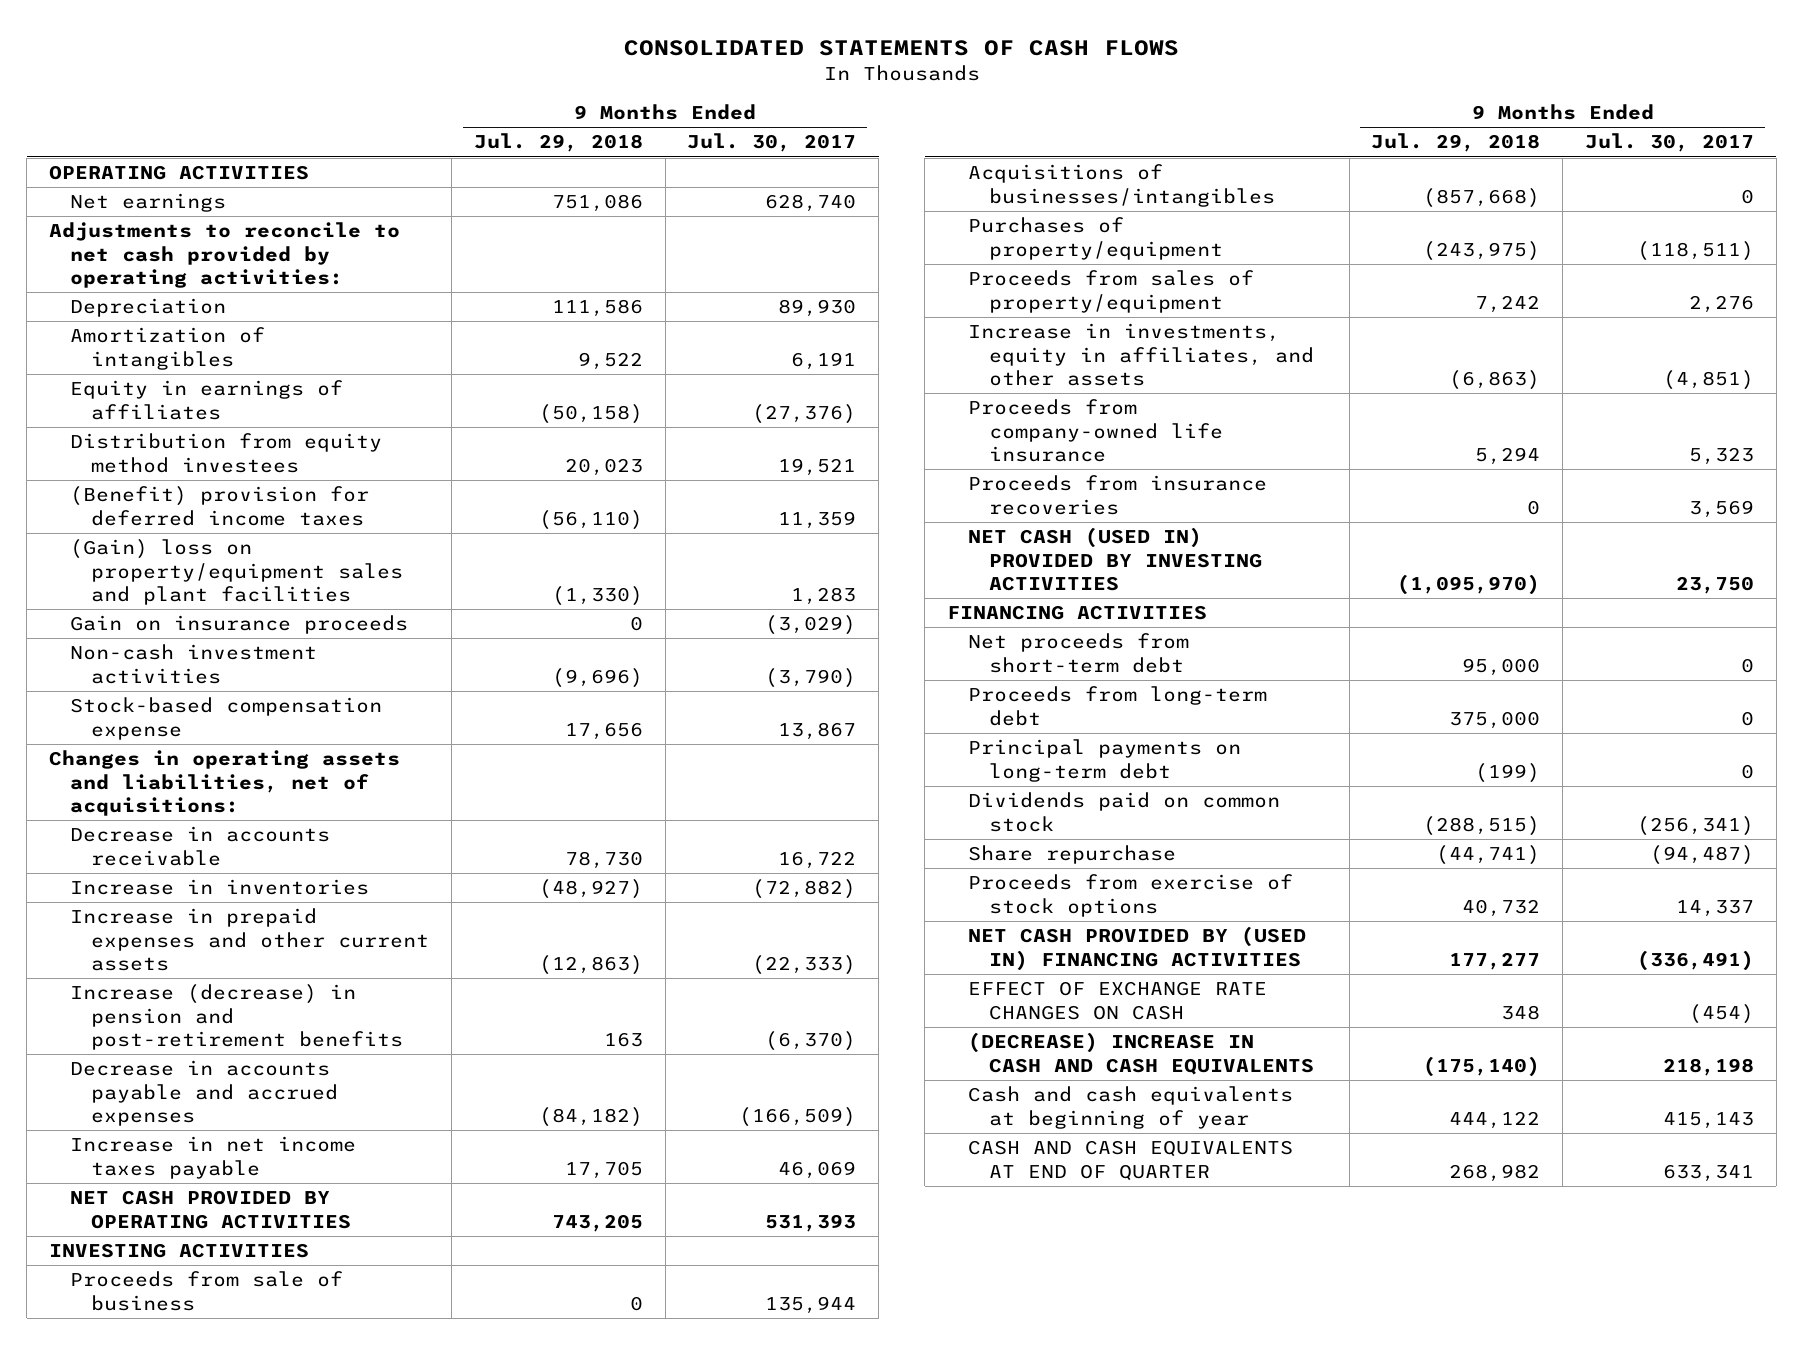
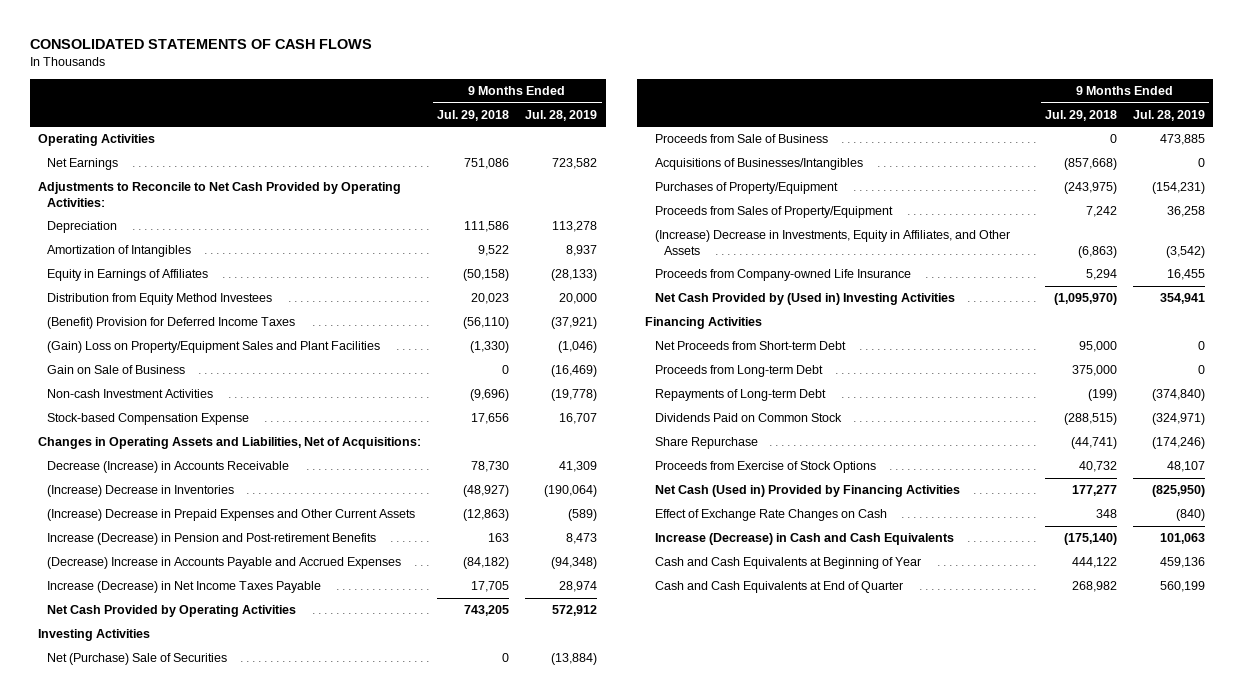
- | 9 Months Ended Jul. 29, 2018 | 9 Months Ended Jul. 30, 2017
+ | 9 Months Ended Jul. 29, 2018 | 9 Months Ended Jul. 28, 2019
- OPERATING ACTIVITIES
- Net earnings | 751,086 | 628,740
- Adjustments to reconcile to net cash provided by operating activities:
+ Operating Activities
+ Net Earnings | 751,086 | 723,582
+ Adjustments to Reconcile to Net Cash Provided by Operating Activities:
- Amortization of intangibles | 9,522 | 6,191
- Equity in earnings of affiliates | (50,158) | (27,376)
- Distribution from equity method investees | 20,023 | 19,521
- (Benefit) provision for deferred income taxes | (56,110) | 11,359
- (Gain) loss on property/equipment sales and plant facilities | (1,330) | 1,283
- Gain on insurance proceeds | 0 | (3,029)
- Non-cash investment activities | (9,696) | (3,790)
- Stock-based compensation expense | 17,656 | 13,867
- Changes in operating assets and liabilities, net of acquisitions:
- Decrease in accounts receivable | 78,730 | 16,722
- Increase in inventories | (48,927) | (72,882)
- Increase in prepaid expenses and other current assets | (12,863) | (22,333)
- Increase (decrease) in pension and post-retirement benefits | 163 | (6,370)
- Decrease in accounts payable and accrued expenses | (84,182) | (166,509)
- Increase in net income taxes payable | 17,705 | 46,069
- NET CASH PROVIDED BY OPERATING ACTIVITIES | 743,205 | 531,393
- INVESTING ACTIVITIES
- Proceeds from sale of business | 0 | 135,944
- Acquisitions of businesses/intangibles | (857,668) | 0
- Purchases of property/equipment | (243,975) | (118,511)
- Proceeds from sales of property/equipment | 7,242 | 2,276
- Increase in investments, equity in affiliates, and other assets | (6,863) | (4,851)
- Proceeds from company-owned life insurance | 5,294 | 5,323
- Proceeds from insurance recoveries | 0 | 3,569
- NET CASH (USED IN) PROVIDED BY INVESTING ACTIVITIES | (1,095,970) | 23,750
- FINANCING ACTIVITIES
- Net proceeds from short-term debt | 95,000 | 0
- Proceeds from long-term debt | 375,000 | 0
- Principal payments on long-term debt | (199) | 0
- Dividends paid on common stock | (288,515) | (256,341)
- Share repurchase | (44,741) | (94,487)
- Proceeds from exercise of stock options | 40,732 | 14,337
- NET CASH PROVIDED BY (USED IN) FINANCING ACTIVITIES | 177,277 | (336,491)
- EFFECT OF EXCHANGE RATE CHANGES ON CASH | 348 | (454)
- (DECREASE) INCREASE IN CASH AND CASH EQUIVALENTS | (175,140) | 218,198
- Cash and cash equivalents at beginning of year | 444,122 | 415,143
- CASH AND CASH EQUIVALENTS AT END OF QUARTER | 268,982 | 633,341
+ Amortization of Intangibles | 9,522 | 8,937
+ Equity in Earnings of Affiliates | (50,158) | (28,133)
+ Distribution from Equity Method Investees | 20,023 | 20,000
+ (Benefit) Provision for Deferred Income Taxes | (56,110) | (37,921)
+ (Gain) Loss on Property/Equipment Sales and Plant Facilities | (1,330) | (1,046)
+ Gain on Sale of Business | 0 | (16,469)
+ Non-cash Investment Activities | (9,696) | (19,778)
+ Stock-based Compensation Expense | 17,656 | 16,707
+ Changes in Operating Assets and Liabilities, Net of Acquisitions:
+ Decrease (Increase) in Accounts Receivable | 78,730 | 41,309
+ (Increase) Decrease in Inventories | (48,927) | (190,064)
+ (Increase) Decrease in Prepaid Expenses and Other Current Assets | (12,863) | (589)
+ Increase (Decrease) in Pension and Post-retirement Benefits | 163 | 8,473
+ (Decrease) Increase in Accounts Payable and Accrued Expenses | (84,182) | (94,348)
+ Increase (Decrease) in Net Income Taxes Payable | 17,705 | 28,974
+ Net Cash Provided by Operating Activities | 743,205 | 572,912
+ Investing Activities
+ Net (Purchase) Sale of Securities | 0 | (13,884)
+ Proceeds from Sale of Business | 0 | 473,885
+ Acquisitions of Businesses/Intangibles | (857,668) | 0
+ Purchases of Property/Equipment | (243,975) | (154,231)
+ Proceeds from Sales of Property/Equipment | 7,242 | 36,258
+ (Increase) Decrease in Investments, Equity in Affiliates, and Other Assets | (6,863) | (3,542)
+ Proceeds from Company-owned Life Insurance | 5,294 | 16,455
+ Net Cash Provided by (Used in) Investing Activities | (1,095,970) | 354,941
+ Financing Activities
+ Net Proceeds from Short-term Debt | 95,000 | 0
+ Proceeds from Long-term Debt | 375,000 | 0
+ Repayments of Long-term Debt | (199) | (374,840)
+ Dividends Paid on Common Stock | (288,515) | (324,971)
+ Share Repurchase | (44,741) | (174,246)
+ Proceeds from Exercise of Stock Options | 40,732 | 48,107
+ Net Cash (Used in) Provided by Financing Activities | 177,277 | (825,950)
+ Effect of Exchange Rate Changes on Cash | 348 | (840)
+ Increase (Decrease) in Cash and Cash Equivalents | (175,140) | 101,063
+ Cash and Cash Equivalents at Beginning of Year | 444,122 | 459,136
+ Cash and Cash Equivalents at End of Quarter | 268,982 | 560,199

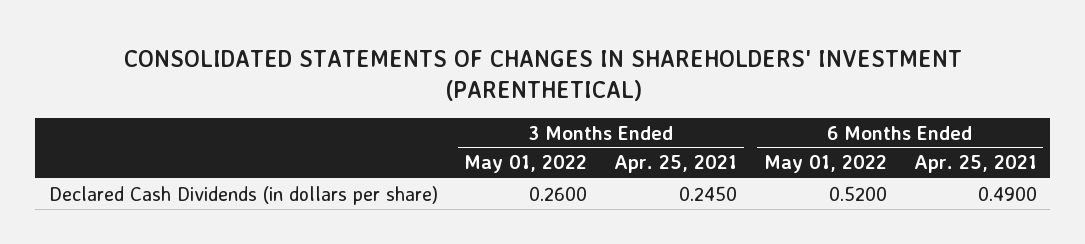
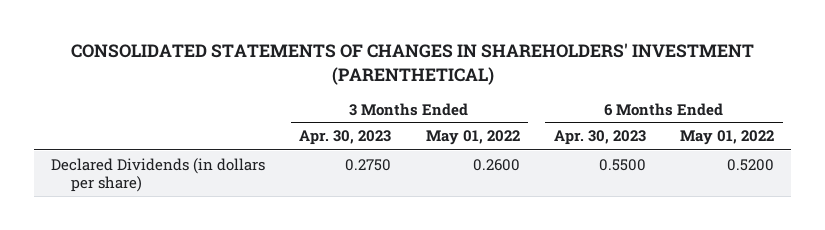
- | 3 Months Ended May 01, 2022 | 3 Months Ended Apr. 25, 2021 | 6 Months Ended May 01, 2022 | 6 Months Ended Apr. 25, 2021
+ | 3 Months Ended Apr. 30, 2023 | 3 Months Ended May 01, 2022 | 6 Months Ended Apr. 30, 2023 | 6 Months Ended May 01, 2022
- Declared Cash Dividends (in dollars per share) | 0.2600 | 0.2450 | 0.5200 | 0.4900
+ Declared Dividends (in dollars per share) | 0.2750 | 0.2600 | 0.5500 | 0.5200

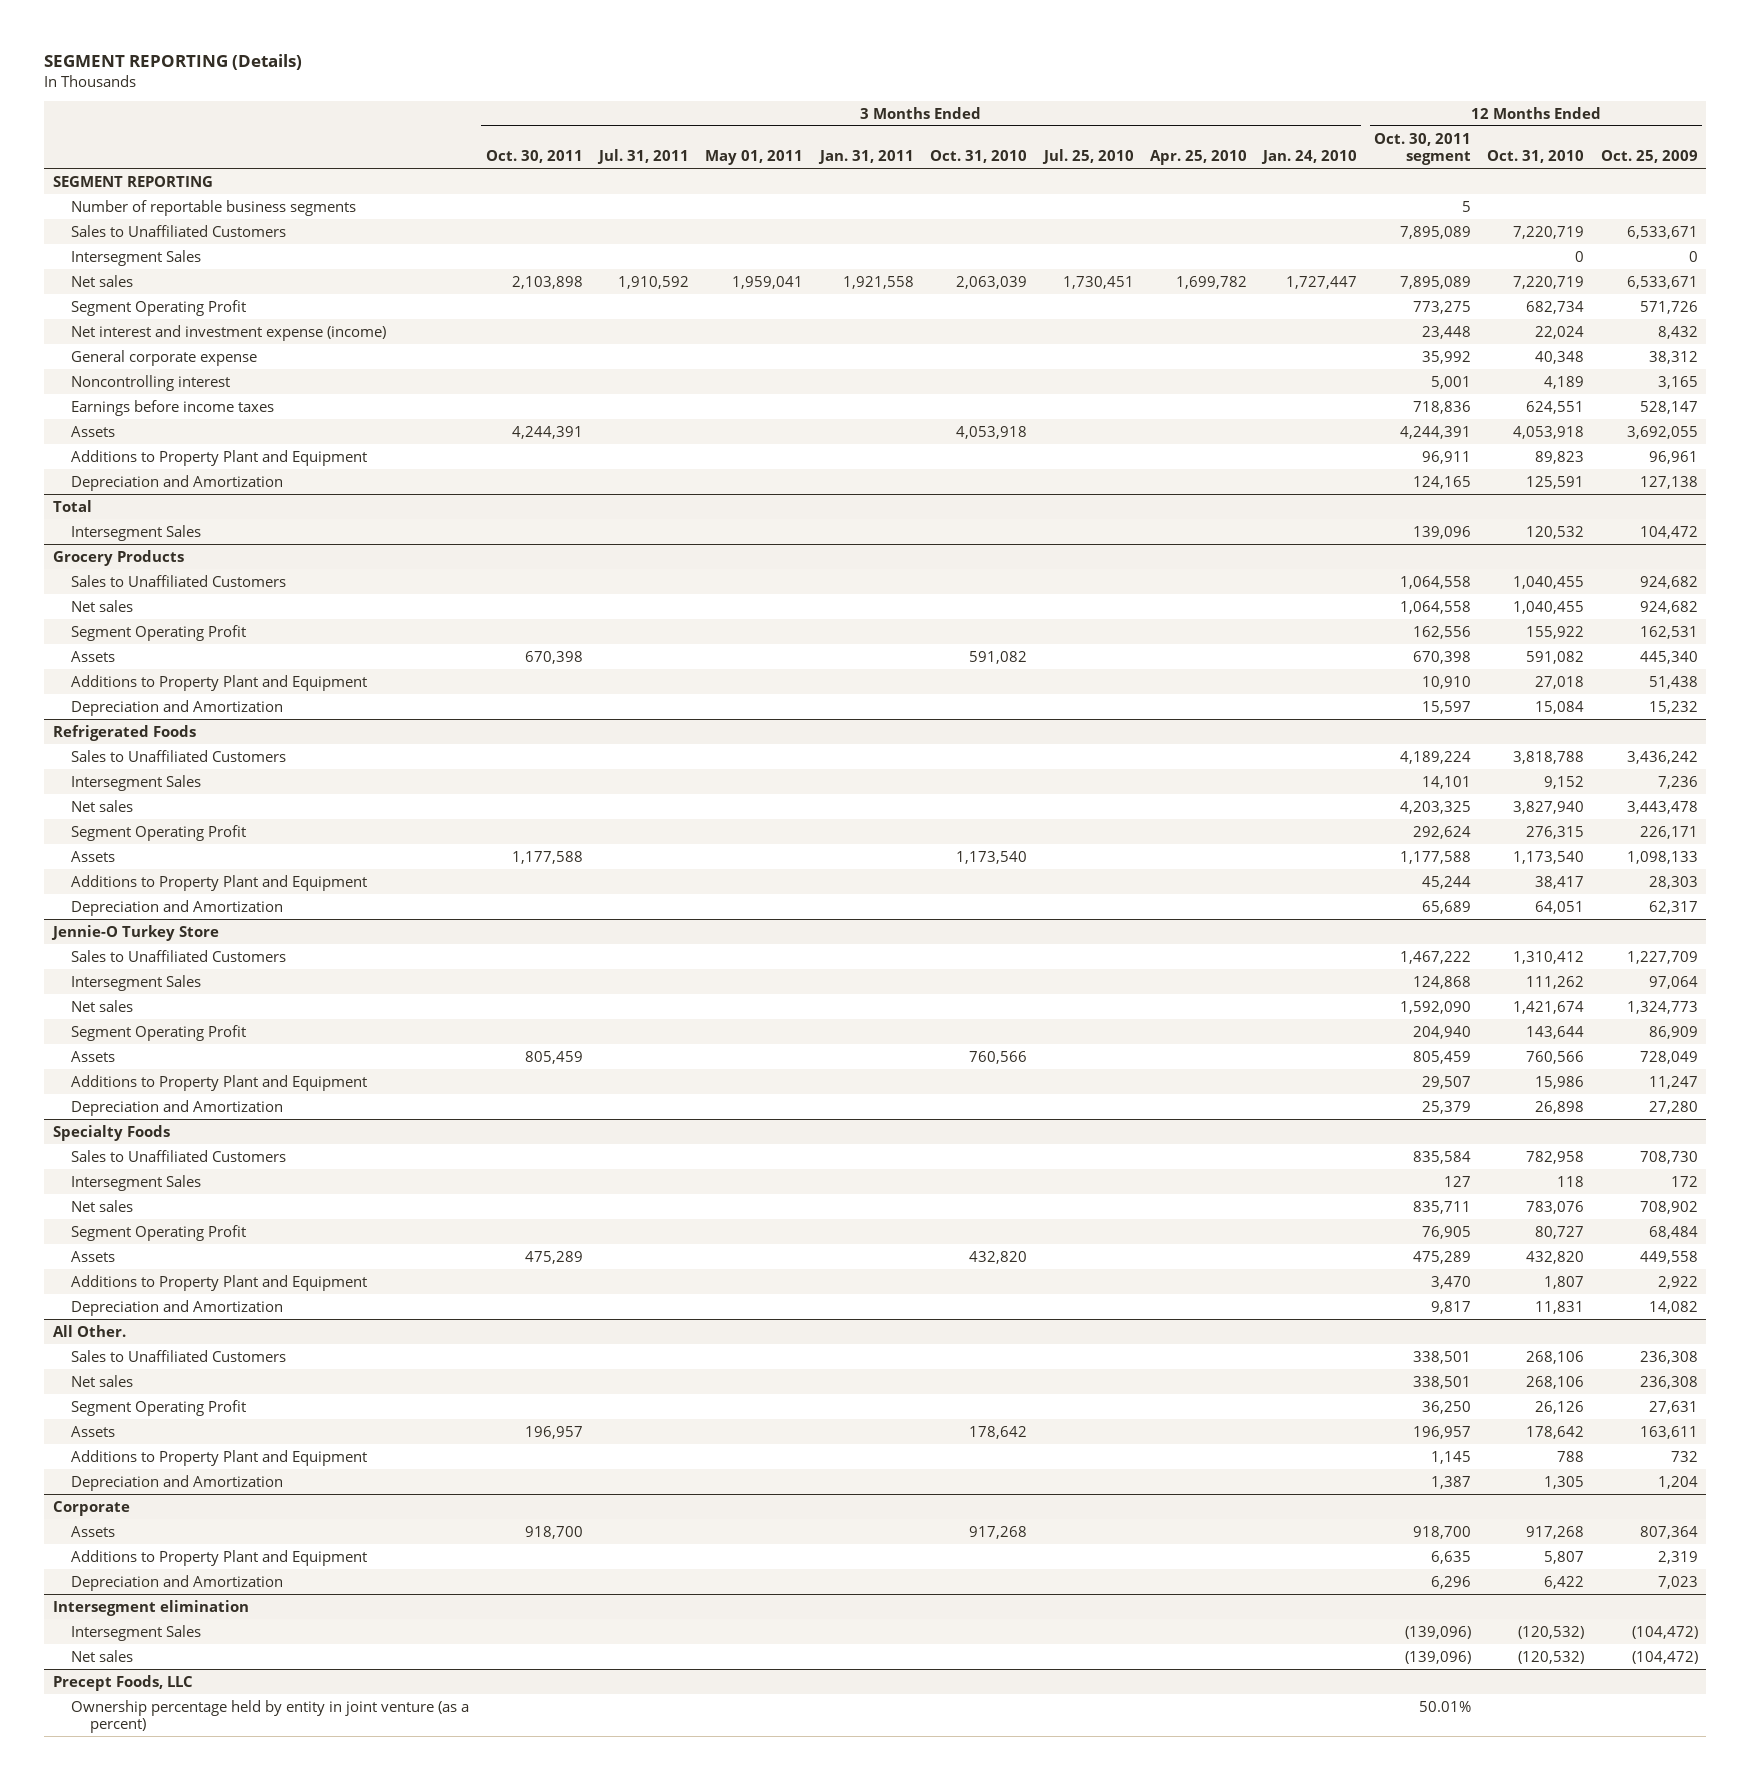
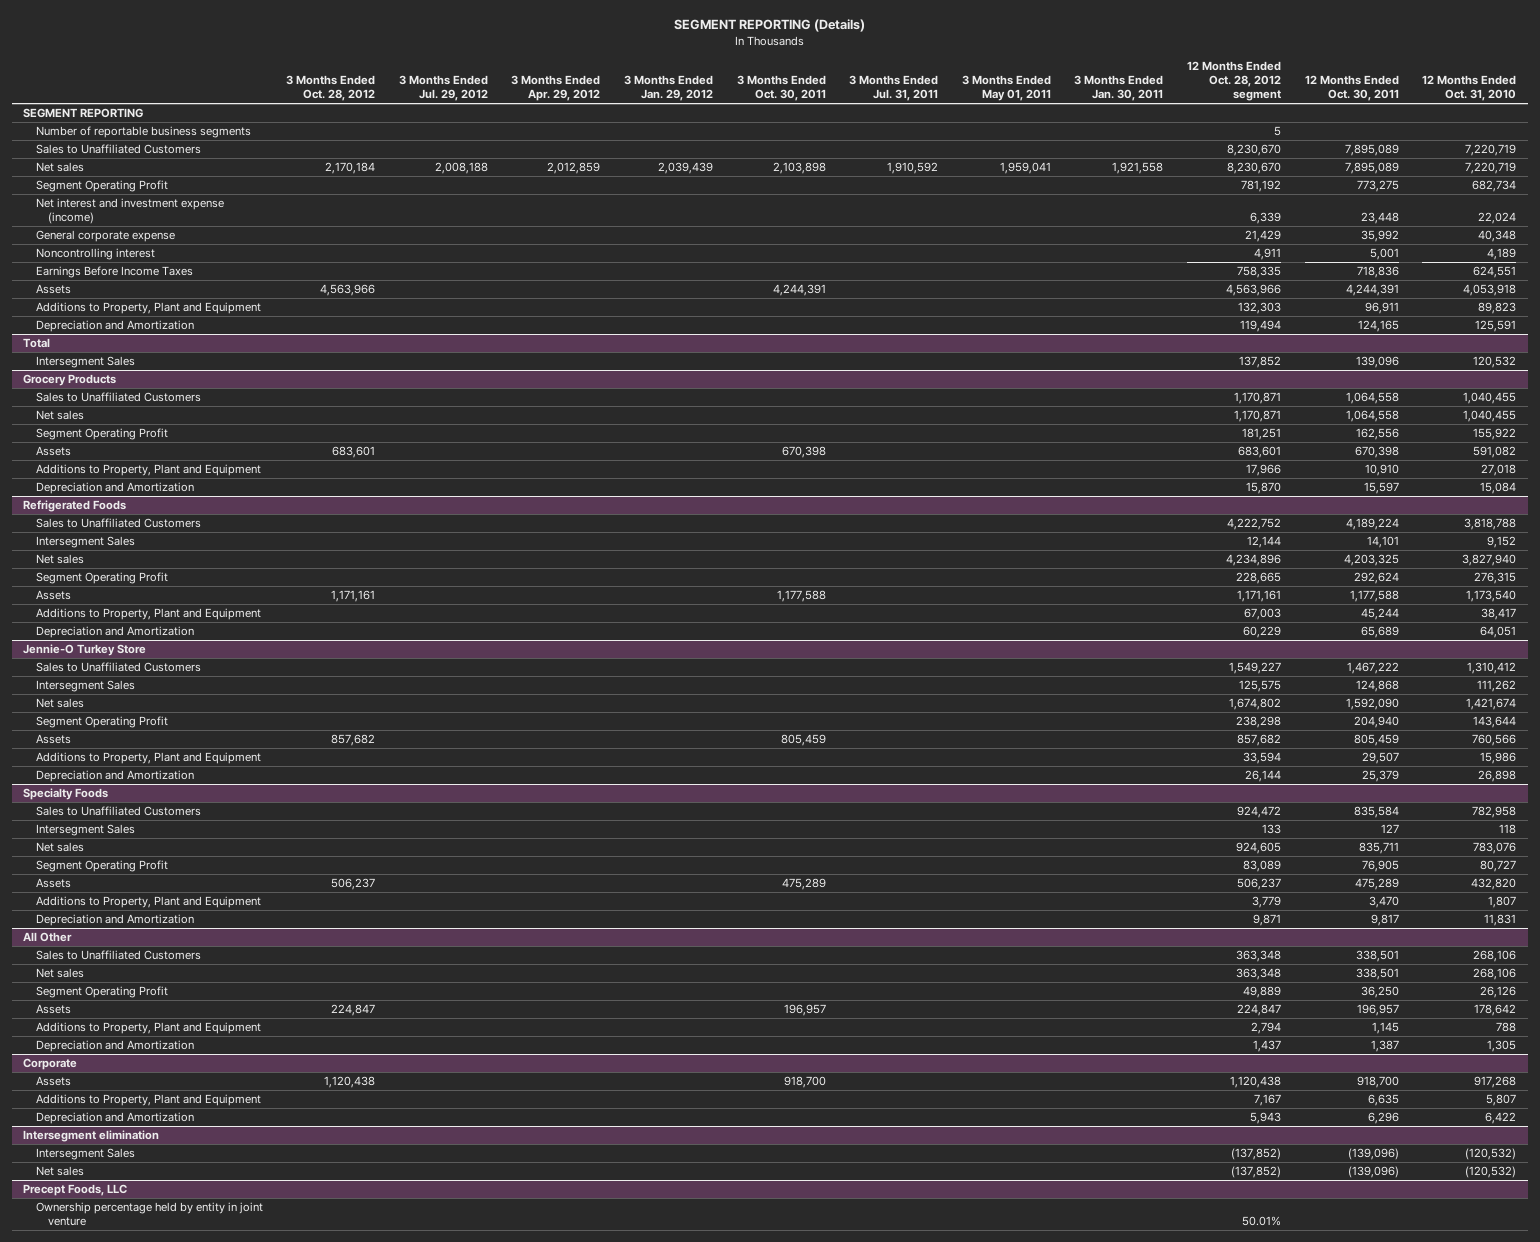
- | 3 Months Ended Oct. 30, 2011 | 3 Months Ended Jul. 31, 2011 | 3 Months Ended May 01, 2011 | 3 Months Ended Jan. 31, 2011 | 3 Months Ended Oct. 31, 2010 | 3 Months Ended Jul. 25, 2010 | 3 Months Ended Apr. 25, 2010 | 3 Months Ended Jan. 24, 2010 | 12 Months Ended Oct. 30, 2011 segment | 12 Months Ended Oct. 31, 2010 | 12 Months Ended Oct. 25, 2009
+ | 3 Months Ended Oct. 28, 2012 | 3 Months Ended Jul. 29, 2012 | 3 Months Ended Apr. 29, 2012 | 3 Months Ended Jan. 29, 2012 | 3 Months Ended Oct. 30, 2011 | 3 Months Ended Jul. 31, 2011 | 3 Months Ended May 01, 2011 | 3 Months Ended Jan. 30, 2011 | 12 Months Ended Oct. 28, 2012 segment | 12 Months Ended Oct. 30, 2011 | 12 Months Ended Oct. 31, 2010
- Intersegment Sales | | | | | | | | | | 0 | 0
- Earnings before income taxes | | | | | | | | | 718,836 | 624,551 | 528,147
+ Earnings Before Income Taxes | | | | | | | | | 758,335 | 718,836 | 624,551
- Additions to Property Plant and Equipment | | | | | | | | | 96,911 | 89,823 | 96,961
+ Additions to Property, Plant and Equipment | | | | | | | | | 132,303 | 96,911 | 89,823
@ Grocery Products
- Additions to Property Plant and Equipment | | | | | | | | | 10,910 | 27,018 | 51,438
+ Additions to Property, Plant and Equipment | | | | | | | | | 17,966 | 10,910 | 27,018
@ Refrigerated Foods
- Additions to Property Plant and Equipment | | | | | | | | | 45,244 | 38,417 | 28,303
+ Additions to Property, Plant and Equipment | | | | | | | | | 67,003 | 45,244 | 38,417
@ Jennie-O Turkey Store
- Additions to Property Plant and Equipment | | | | | | | | | 29,507 | 15,986 | 11,247
+ Additions to Property, Plant and Equipment | | | | | | | | | 33,594 | 29,507 | 15,986
@ Specialty Foods
- Additions to Property Plant and Equipment | | | | | | | | | 3,470 | 1,807 | 2,922
+ Additions to Property, Plant and Equipment | | | | | | | | | 3,779 | 3,470 | 1,807
- All Other.
+ All Other
- Additions to Property Plant and Equipment | | | | | | | | | 1,145 | 788 | 732
+ Additions to Property, Plant and Equipment | | | | | | | | | 2,794 | 1,145 | 788
@ Corporate
- Additions to Property Plant and Equipment | | | | | | | | | 6,635 | 5,807 | 2,319
+ Additions to Property, Plant and Equipment | | | | | | | | | 7,167 | 6,635 | 5,807
@ Precept Foods, LLC
- Ownership percentage held by entity in joint venture (as a percent) | | | | | | | | | 50.01% | |
+ Ownership percentage held by entity in joint venture | | | | | | | | | 50.01% | |

